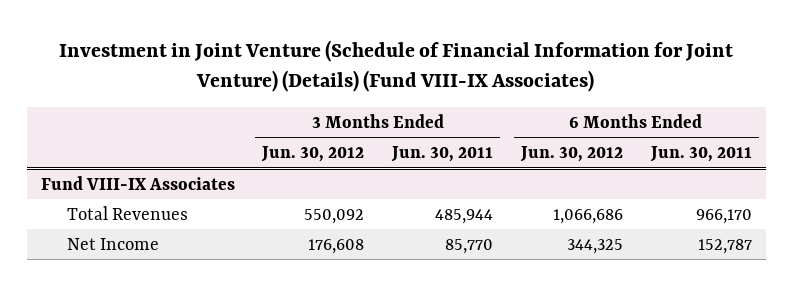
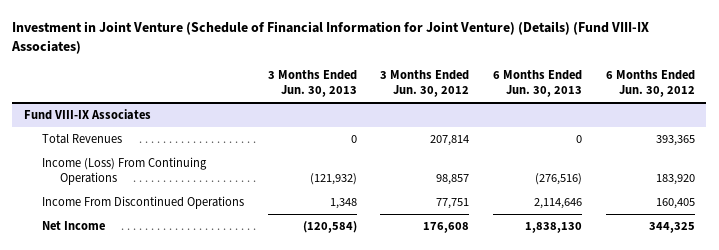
- | 3 Months Ended Jun. 30, 2012 | 3 Months Ended Jun. 30, 2011 | 6 Months Ended Jun. 30, 2012 | 6 Months Ended Jun. 30, 2011
+ | 3 Months Ended Jun. 30, 2013 | 3 Months Ended Jun. 30, 2012 | 6 Months Ended Jun. 30, 2013 | 6 Months Ended Jun. 30, 2012
@ Fund VIII-IX Associates
- Total Revenues | 550,092 | 485,944 | 1,066,686 | 966,170
+ Total Revenues | 0 | 207,814 | 0 | 393,365
+ Income (Loss) From Continuing Operations | (121,932) | 98,857 | (276,516) | 183,920
+ Income From Discontinued Operations | 1,348 | 77,751 | 2,114,646 | 160,405

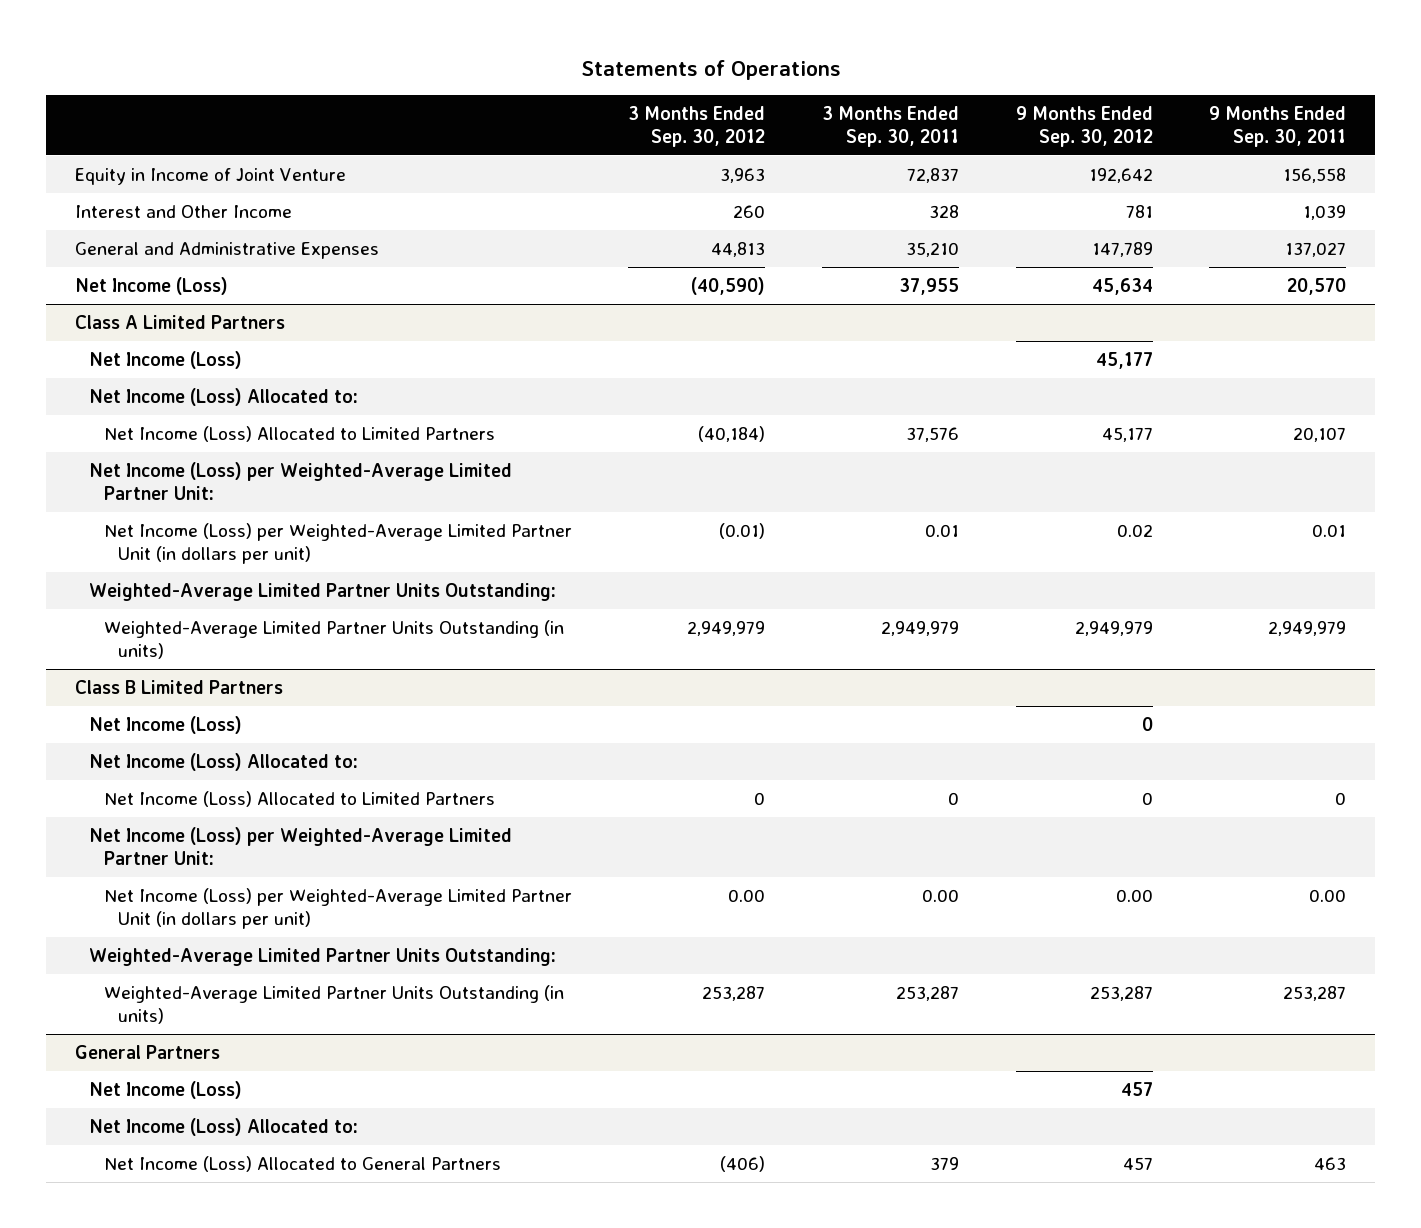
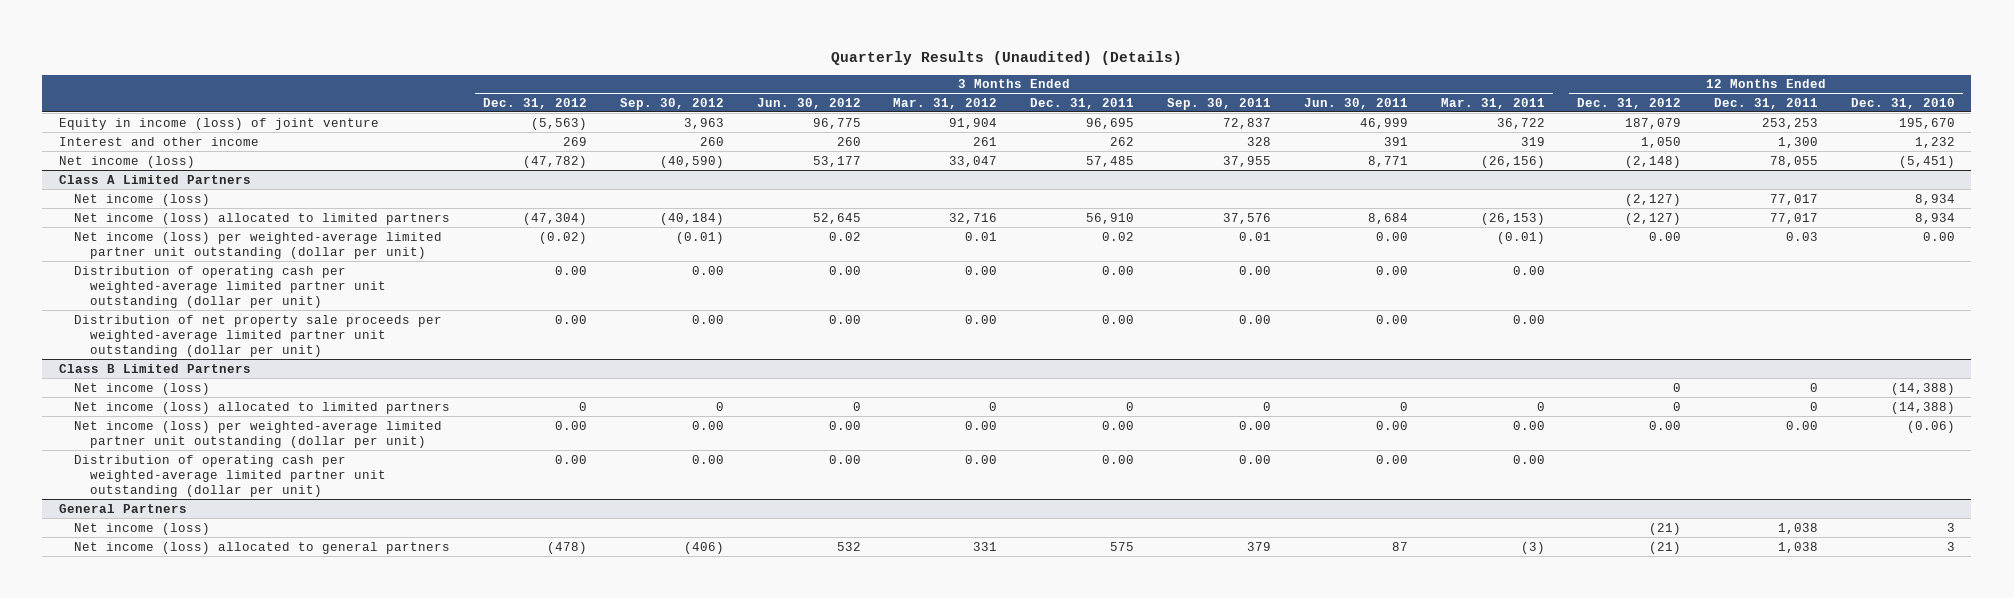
- Statements of Operations
+ Quarterly Results (Unaudited) (Details)
- | 3 Months Ended Sep. 30, 2012 | 3 Months Ended Sep. 30, 2011 | 9 Months Ended Sep. 30, 2012 | 9 Months Ended Sep. 30, 2011
+ | 3 Months Ended Dec. 31, 2012 | 3 Months Ended Sep. 30, 2012 | 3 Months Ended Jun. 30, 2012 | 3 Months Ended Mar. 31, 2012 | 3 Months Ended Dec. 31, 2011 | 3 Months Ended Sep. 30, 2011 | 3 Months Ended Jun. 30, 2011 | 3 Months Ended Mar. 31, 2011 | 12 Months Ended Dec. 31, 2012 | 12 Months Ended Dec. 31, 2011 | 12 Months Ended Dec. 31, 2010
- Equity in Income of Joint Venture | 3,963 | 72,837 | 192,642 | 156,558
- Interest and Other Income | 260 | 328 | 781 | 1,039
- General and Administrative Expenses | 44,813 | 35,210 | 147,789 | 137,027
- Net Income (Loss) | (40,590) | 37,955 | 45,634 | 20,570
+ Equity in income (loss) of joint venture | (5,563) | 3,963 | 96,775 | 91,904 | 96,695 | 72,837 | 46,999 | 36,722 | 187,079 | 253,253 | 195,670
+ Interest and other income | 269 | 260 | 260 | 261 | 262 | 328 | 391 | 319 | 1,050 | 1,300 | 1,232
+ Net income (loss) | (47,782) | (40,590) | 53,177 | 33,047 | 57,485 | 37,955 | 8,771 | (26,156) | (2,148) | 78,055 | (5,451)
@ Class A Limited Partners
- Net Income (Loss) | | | 45,177 |
- Net Income (Loss) Allocated to:
- Net Income (Loss) Allocated to Limited Partners | (40,184) | 37,576 | 45,177 | 20,107
- Net Income (Loss) per Weighted-Average Limited Partner Unit:
- Net Income (Loss) per Weighted-Average Limited Partner Unit (in dollars per unit) | (0.01) | 0.01 | 0.02 | 0.01
- Weighted-Average Limited Partner Units Outstanding:
- Weighted-Average Limited Partner Units Outstanding (in units) | 2,949,979 | 2,949,979 | 2,949,979 | 2,949,979
+ Net income (loss) | | | | | | | | | (2,127) | 77,017 | 8,934
+ Net income (loss) allocated to limited partners | (47,304) | (40,184) | 52,645 | 32,716 | 56,910 | 37,576 | 8,684 | (26,153) | (2,127) | 77,017 | 8,934
+ Net income (loss) per weighted-average limited partner unit outstanding (dollar per unit) | (0.02) | (0.01) | 0.02 | 0.01 | 0.02 | 0.01 | 0.00 | (0.01) | 0.00 | 0.03 | 0.00
+ Distribution of operating cash per weighted-average limited partner unit outstanding (dollar per unit) | 0.00 | 0.00 | 0.00 | 0.00 | 0.00 | 0.00 | 0.00 | 0.00 | | |
+ Distribution of net property sale proceeds per weighted-average limited partner unit outstanding (dollar per unit) | 0.00 | 0.00 | 0.00 | 0.00 | 0.00 | 0.00 | 0.00 | 0.00 | | |
@ Class B Limited Partners
- Net Income (Loss) | | | 0 |
- Net Income (Loss) Allocated to:
- Net Income (Loss) Allocated to Limited Partners | 0 | 0 | 0 | 0
- Net Income (Loss) per Weighted-Average Limited Partner Unit:
- Net Income (Loss) per Weighted-Average Limited Partner Unit (in dollars per unit) | 0.00 | 0.00 | 0.00 | 0.00
- Weighted-Average Limited Partner Units Outstanding:
- Weighted-Average Limited Partner Units Outstanding (in units) | 253,287 | 253,287 | 253,287 | 253,287
+ Net income (loss) | | | | | | | | | 0 | 0 | (14,388)
+ Net income (loss) allocated to limited partners | 0 | 0 | 0 | 0 | 0 | 0 | 0 | 0 | 0 | 0 | (14,388)
+ Net income (loss) per weighted-average limited partner unit outstanding (dollar per unit) | 0.00 | 0.00 | 0.00 | 0.00 | 0.00 | 0.00 | 0.00 | 0.00 | 0.00 | 0.00 | (0.06)
+ Distribution of operating cash per weighted-average limited partner unit outstanding (dollar per unit) | 0.00 | 0.00 | 0.00 | 0.00 | 0.00 | 0.00 | 0.00 | 0.00 | | |
@ General Partners
- Net Income (Loss) | | | 457 |
- Net Income (Loss) Allocated to:
- Net Income (Loss) Allocated to General Partners | (406) | 379 | 457 | 463
+ Net income (loss) | | | | | | | | | (21) | 1,038 | 3
+ Net income (loss) allocated to general partners | (478) | (406) | 532 | 331 | 575 | 379 | 87 | (3) | (21) | 1,038 | 3

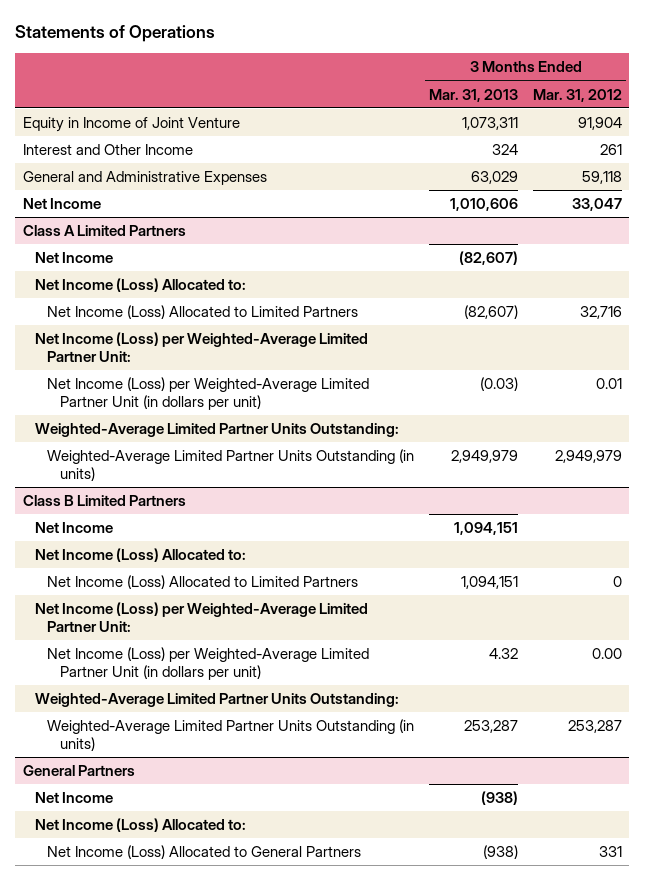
- Quarterly Results (Unaudited) (Details)
+ Statements of Operations
- | 3 Months Ended Dec. 31, 2012 | 3 Months Ended Sep. 30, 2012 | 3 Months Ended Jun. 30, 2012 | 3 Months Ended Mar. 31, 2012 | 3 Months Ended Dec. 31, 2011 | 3 Months Ended Sep. 30, 2011 | 3 Months Ended Jun. 30, 2011 | 3 Months Ended Mar. 31, 2011 | 12 Months Ended Dec. 31, 2012 | 12 Months Ended Dec. 31, 2011 | 12 Months Ended Dec. 31, 2010
+ | 3 Months Ended Mar. 31, 2013 | 3 Months Ended Mar. 31, 2012
- Equity in income (loss) of joint venture | (5,563) | 3,963 | 96,775 | 91,904 | 96,695 | 72,837 | 46,999 | 36,722 | 187,079 | 253,253 | 195,670
- Interest and other income | 269 | 260 | 260 | 261 | 262 | 328 | 391 | 319 | 1,050 | 1,300 | 1,232
- Net income (loss) | (47,782) | (40,590) | 53,177 | 33,047 | 57,485 | 37,955 | 8,771 | (26,156) | (2,148) | 78,055 | (5,451)
+ Equity in Income of Joint Venture | 1,073,311 | 91,904
+ Interest and Other Income | 324 | 261
+ General and Administrative Expenses | 63,029 | 59,118
+ Net Income | 1,010,606 | 33,047
@ Class A Limited Partners
- Net income (loss) | | | | | | | | | (2,127) | 77,017 | 8,934
- Net income (loss) allocated to limited partners | (47,304) | (40,184) | 52,645 | 32,716 | 56,910 | 37,576 | 8,684 | (26,153) | (2,127) | 77,017 | 8,934
- Net income (loss) per weighted-average limited partner unit outstanding (dollar per unit) | (0.02) | (0.01) | 0.02 | 0.01 | 0.02 | 0.01 | 0.00 | (0.01) | 0.00 | 0.03 | 0.00
- Distribution of operating cash per weighted-average limited partner unit outstanding (dollar per unit) | 0.00 | 0.00 | 0.00 | 0.00 | 0.00 | 0.00 | 0.00 | 0.00 | | |
- Distribution of net property sale proceeds per weighted-average limited partner unit outstanding (dollar per unit) | 0.00 | 0.00 | 0.00 | 0.00 | 0.00 | 0.00 | 0.00 | 0.00 | | |
+ Net Income | (82,607) |
+ Net Income (Loss) Allocated to:
+ Net Income (Loss) Allocated to Limited Partners | (82,607) | 32,716
+ Net Income (Loss) per Weighted-Average Limited Partner Unit:
+ Net Income (Loss) per Weighted-Average Limited Partner Unit (in dollars per unit) | (0.03) | 0.01
+ Weighted-Average Limited Partner Units Outstanding:
+ Weighted-Average Limited Partner Units Outstanding (in units) | 2,949,979 | 2,949,979
@ Class B Limited Partners
- Net income (loss) | | | | | | | | | 0 | 0 | (14,388)
- Net income (loss) allocated to limited partners | 0 | 0 | 0 | 0 | 0 | 0 | 0 | 0 | 0 | 0 | (14,388)
- Net income (loss) per weighted-average limited partner unit outstanding (dollar per unit) | 0.00 | 0.00 | 0.00 | 0.00 | 0.00 | 0.00 | 0.00 | 0.00 | 0.00 | 0.00 | (0.06)
- Distribution of operating cash per weighted-average limited partner unit outstanding (dollar per unit) | 0.00 | 0.00 | 0.00 | 0.00 | 0.00 | 0.00 | 0.00 | 0.00 | | |
+ Net Income | 1,094,151 |
+ Net Income (Loss) Allocated to:
+ Net Income (Loss) Allocated to Limited Partners | 1,094,151 | 0
+ Net Income (Loss) per Weighted-Average Limited Partner Unit:
+ Net Income (Loss) per Weighted-Average Limited Partner Unit (in dollars per unit) | 4.32 | 0.00
+ Weighted-Average Limited Partner Units Outstanding:
+ Weighted-Average Limited Partner Units Outstanding (in units) | 253,287 | 253,287
@ General Partners
- Net income (loss) | | | | | | | | | (21) | 1,038 | 3
- Net income (loss) allocated to general partners | (478) | (406) | 532 | 331 | 575 | 379 | 87 | (3) | (21) | 1,038 | 3
+ Net Income | (938) |
+ Net Income (Loss) Allocated to:
+ Net Income (Loss) Allocated to General Partners | (938) | 331

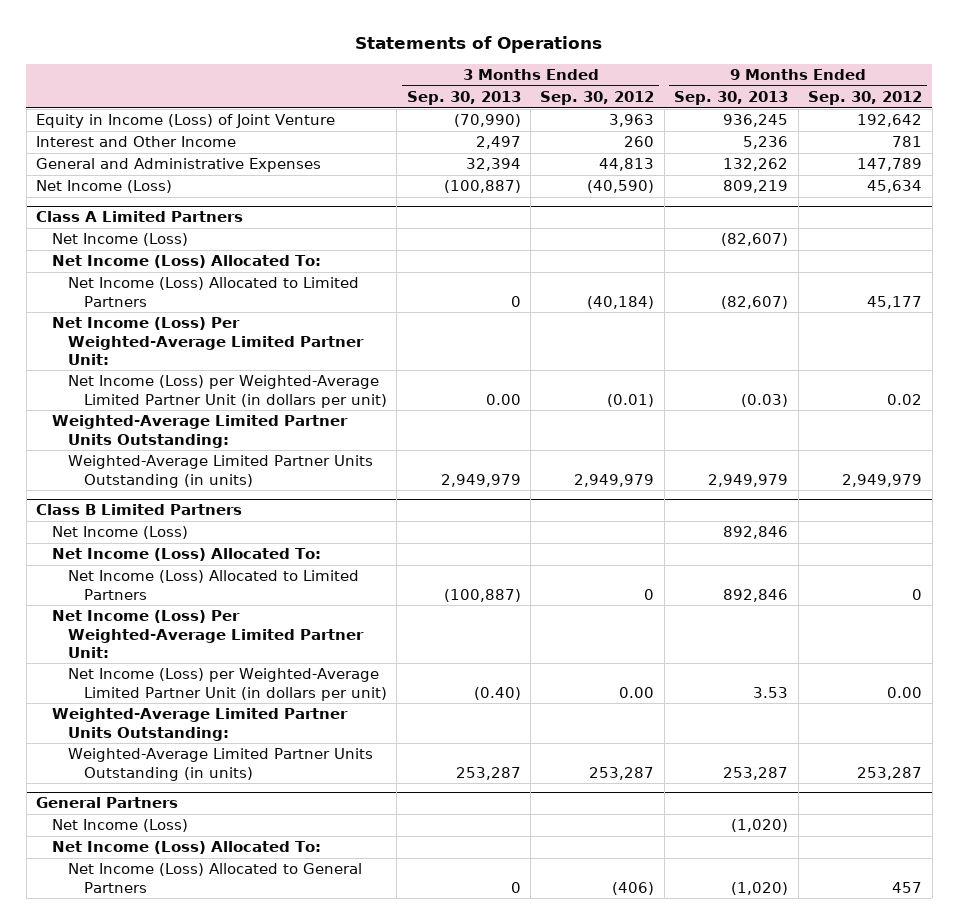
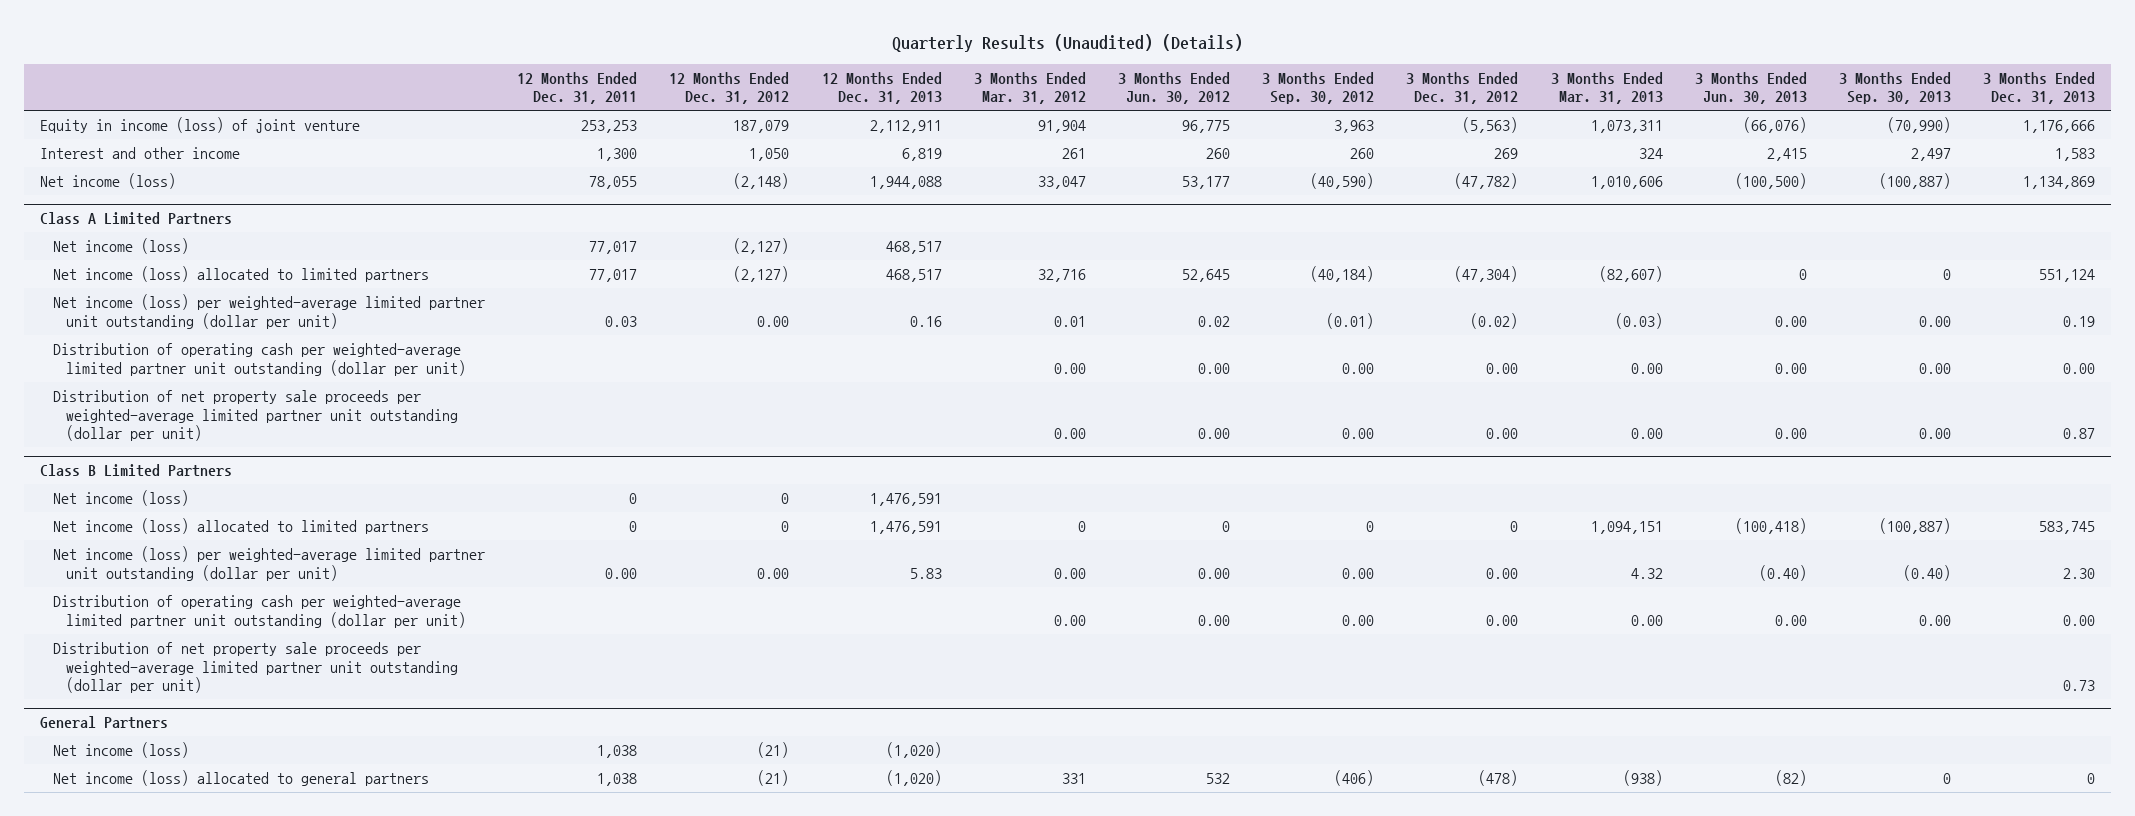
- Statements of Operations
+ Quarterly Results (Unaudited) (Details)
- | 3 Months Ended Sep. 30, 2013 | 3 Months Ended Sep. 30, 2012 | 9 Months Ended Sep. 30, 2013 | 9 Months Ended Sep. 30, 2012
+ | 12 Months Ended Dec. 31, 2011 | 12 Months Ended Dec. 31, 2012 | 12 Months Ended Dec. 31, 2013 | 3 Months Ended Mar. 31, 2012 | 3 Months Ended Jun. 30, 2012 | 3 Months Ended Sep. 30, 2012 | 3 Months Ended Dec. 31, 2012 | 3 Months Ended Mar. 31, 2013 | 3 Months Ended Jun. 30, 2013 | 3 Months Ended Sep. 30, 2013 | 3 Months Ended Dec. 31, 2013
- Equity in Income (Loss) of Joint Venture | (70,990) | 3,963 | 936,245 | 192,642
- Interest and Other Income | 2,497 | 260 | 5,236 | 781
- General and Administrative Expenses | 32,394 | 44,813 | 132,262 | 147,789
- Net Income (Loss) | (100,887) | (40,590) | 809,219 | 45,634
+ Equity in income (loss) of joint venture | 253,253 | 187,079 | 2,112,911 | 91,904 | 96,775 | 3,963 | (5,563) | 1,073,311 | (66,076) | (70,990) | 1,176,666
+ Interest and other income | 1,300 | 1,050 | 6,819 | 261 | 260 | 260 | 269 | 324 | 2,415 | 2,497 | 1,583
+ Net income (loss) | 78,055 | (2,148) | 1,944,088 | 33,047 | 53,177 | (40,590) | (47,782) | 1,010,606 | (100,500) | (100,887) | 1,134,869
@ Class A Limited Partners
- Net Income (Loss) | | | (82,607) |
- Net Income (Loss) Allocated To:
- Net Income (Loss) Allocated to Limited Partners | 0 | (40,184) | (82,607) | 45,177
- Net Income (Loss) Per Weighted-Average Limited Partner Unit:
- Net Income (Loss) per Weighted-Average Limited Partner Unit (in dollars per unit) | 0.00 | (0.01) | (0.03) | 0.02
- Weighted-Average Limited Partner Units Outstanding:
- Weighted-Average Limited Partner Units Outstanding (in units) | 2,949,979 | 2,949,979 | 2,949,979 | 2,949,979
+ Net income (loss) | 77,017 | (2,127) | 468,517 | | | | | | | |
+ Net income (loss) allocated to limited partners | 77,017 | (2,127) | 468,517 | 32,716 | 52,645 | (40,184) | (47,304) | (82,607) | 0 | 0 | 551,124
+ Net income (loss) per weighted-average limited partner unit outstanding (dollar per unit) | 0.03 | 0.00 | 0.16 | 0.01 | 0.02 | (0.01) | (0.02) | (0.03) | 0.00 | 0.00 | 0.19
+ Distribution of operating cash per weighted-average limited partner unit outstanding (dollar per unit) | | | | 0.00 | 0.00 | 0.00 | 0.00 | 0.00 | 0.00 | 0.00 | 0.00
+ Distribution of net property sale proceeds per weighted-average limited partner unit outstanding (dollar per unit) | | | | 0.00 | 0.00 | 0.00 | 0.00 | 0.00 | 0.00 | 0.00 | 0.87
@ Class B Limited Partners
- Net Income (Loss) | | | 892,846 |
- Net Income (Loss) Allocated To:
- Net Income (Loss) Allocated to Limited Partners | (100,887) | 0 | 892,846 | 0
- Net Income (Loss) Per Weighted-Average Limited Partner Unit:
- Net Income (Loss) per Weighted-Average Limited Partner Unit (in dollars per unit) | (0.40) | 0.00 | 3.53 | 0.00
- Weighted-Average Limited Partner Units Outstanding:
- Weighted-Average Limited Partner Units Outstanding (in units) | 253,287 | 253,287 | 253,287 | 253,287
+ Net income (loss) | 0 | 0 | 1,476,591 | | | | | | | |
+ Net income (loss) allocated to limited partners | 0 | 0 | 1,476,591 | 0 | 0 | 0 | 0 | 1,094,151 | (100,418) | (100,887) | 583,745
+ Net income (loss) per weighted-average limited partner unit outstanding (dollar per unit) | 0.00 | 0.00 | 5.83 | 0.00 | 0.00 | 0.00 | 0.00 | 4.32 | (0.40) | (0.40) | 2.30
+ Distribution of operating cash per weighted-average limited partner unit outstanding (dollar per unit) | | | | 0.00 | 0.00 | 0.00 | 0.00 | 0.00 | 0.00 | 0.00 | 0.00
+ Distribution of net property sale proceeds per weighted-average limited partner unit outstanding (dollar per unit) | | | | | | | | | | | 0.73
@ General Partners
- Net Income (Loss) | | | (1,020) |
- Net Income (Loss) Allocated To:
- Net Income (Loss) Allocated to General Partners | 0 | (406) | (1,020) | 457
+ Net income (loss) | 1,038 | (21) | (1,020) | | | | | | | |
+ Net income (loss) allocated to general partners | 1,038 | (21) | (1,020) | 331 | 532 | (406) | (478) | (938) | (82) | 0 | 0

